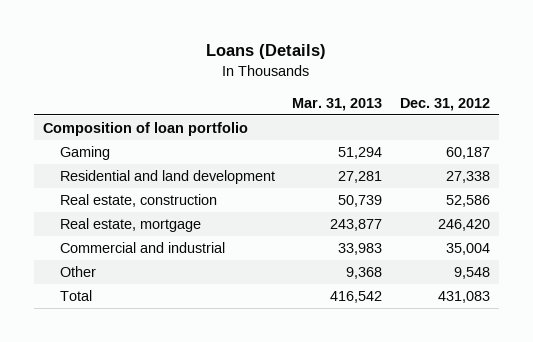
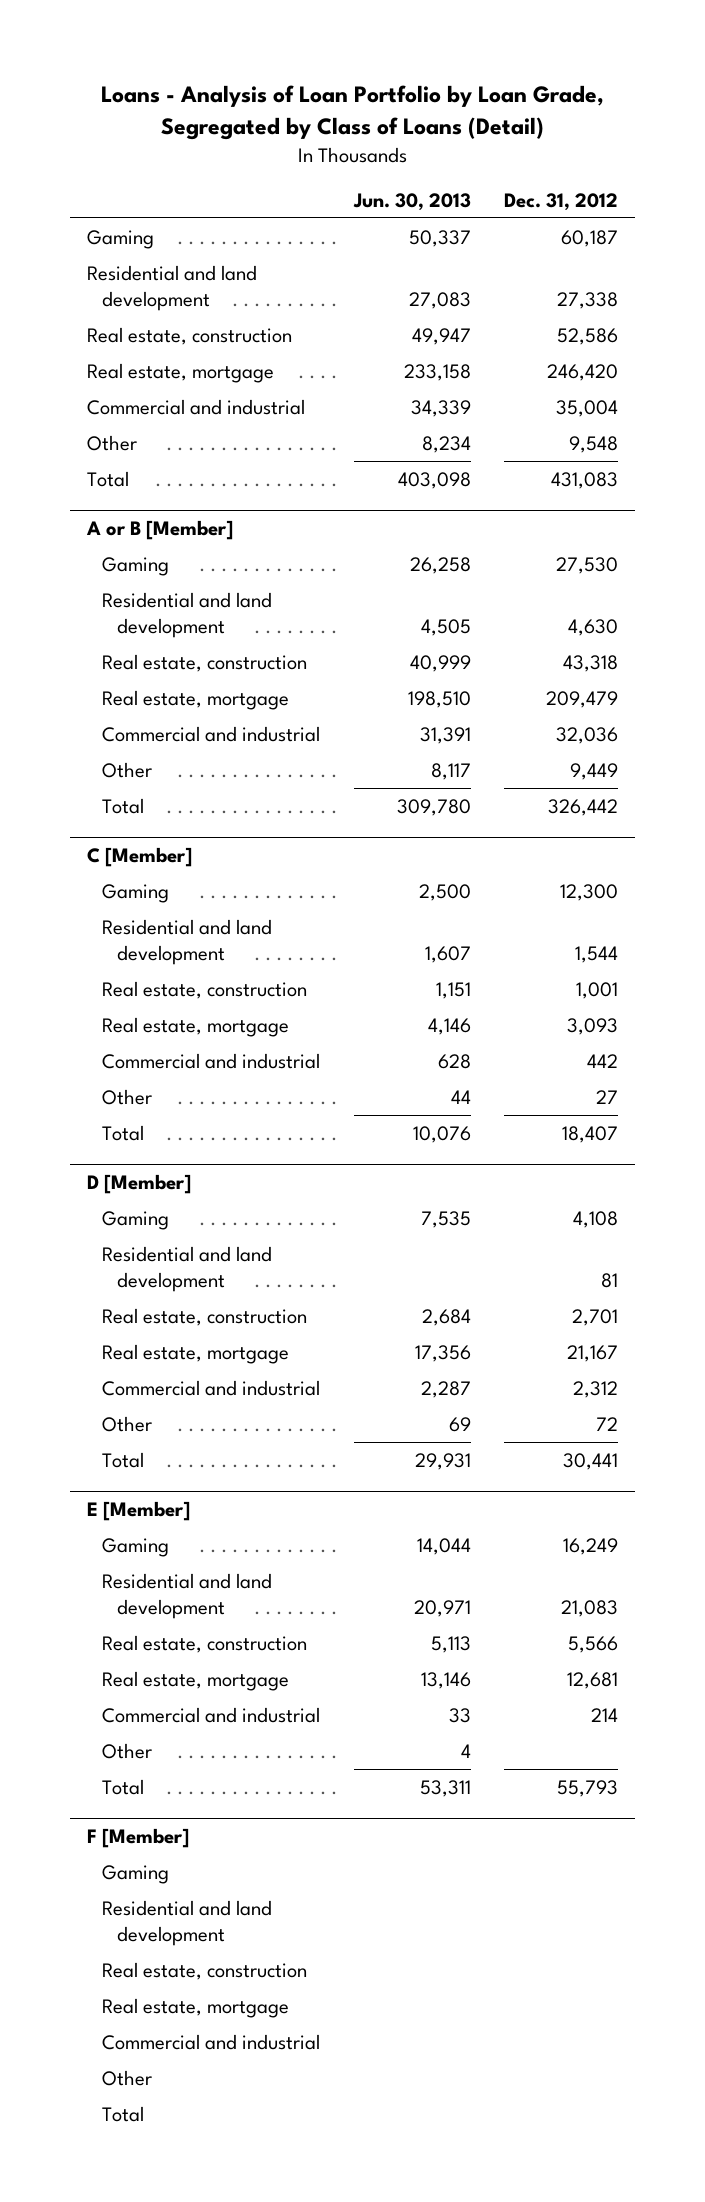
- Loans (Details)
+ Loans - Analysis of Loan Portfolio by Loan Grade, Segregated by Class of Loans (Detail)
- | Mar. 31, 2013 | Dec. 31, 2012
+ | Jun. 30, 2013 | Dec. 31, 2012
- Composition of loan portfolio
+ A or B [Member]
+ Gaming | 26,258 | 27,530
+ Residential and land development | 4,505 | 4,630
+ Real estate, construction | 40,999 | 43,318
+ Real estate, mortgage | 198,510 | 209,479
+ Commercial and industrial | 31,391 | 32,036
+ Other | 8,117 | 9,449
+ Total | 309,780 | 326,442
+ C [Member]
+ Gaming | 2,500 | 12,300
+ Residential and land development | 1,607 | 1,544
+ Real estate, construction | 1,151 | 1,001
+ Real estate, mortgage | 4,146 | 3,093
+ Commercial and industrial | 628 | 442
+ Other | 44 | 27
+ Total | 10,076 | 18,407
+ D [Member]
+ Gaming | 7,535 | 4,108
+ Residential and land development | | 81
+ Real estate, construction | 2,684 | 2,701
+ Real estate, mortgage | 17,356 | 21,167
+ Commercial and industrial | 2,287 | 2,312
+ Other | 69 | 72
+ Total | 29,931 | 30,441
+ E [Member]
+ Gaming | 14,044 | 16,249
+ Residential and land development | 20,971 | 21,083
+ Real estate, construction | 5,113 | 5,566
+ Real estate, mortgage | 13,146 | 12,681
+ Commercial and industrial | 33 | 214
+ Other | 4 |
+ Total | 53,311 | 55,793
+ F [Member]
+ Gaming
+ Residential and land development
+ Real estate, construction
+ Real estate, mortgage
+ Commercial and industrial
+ Other
+ Total

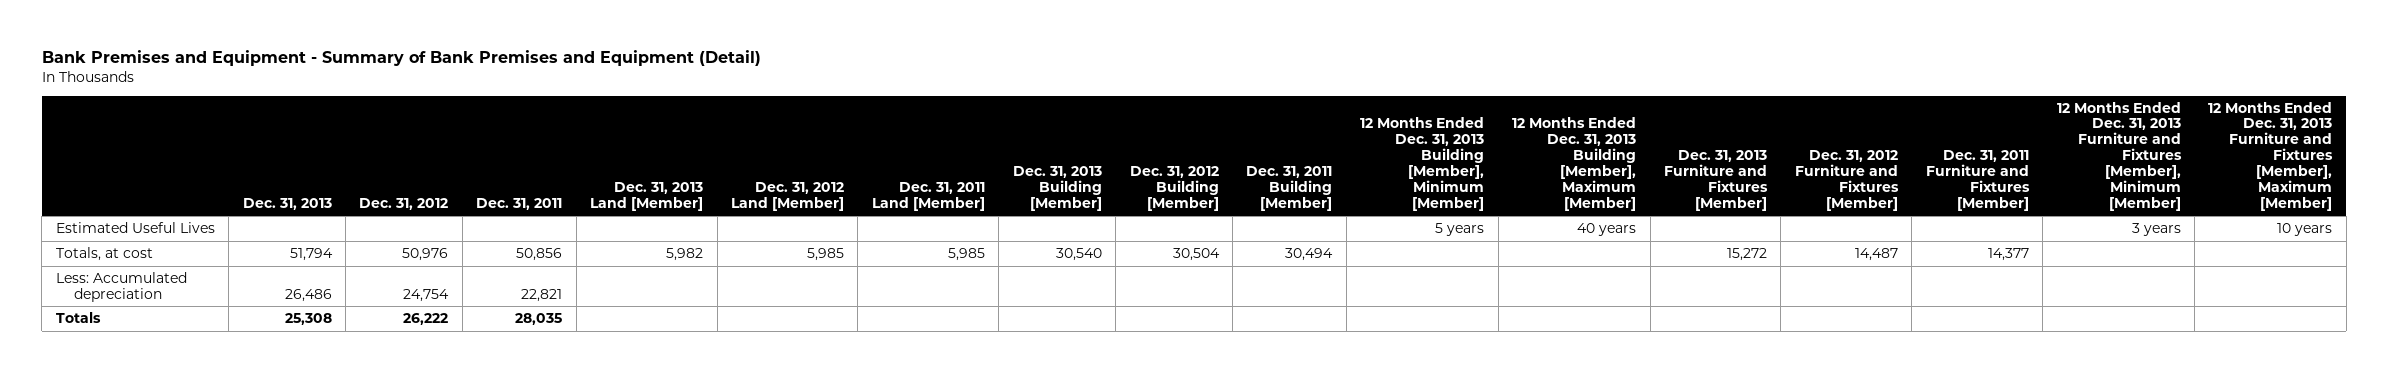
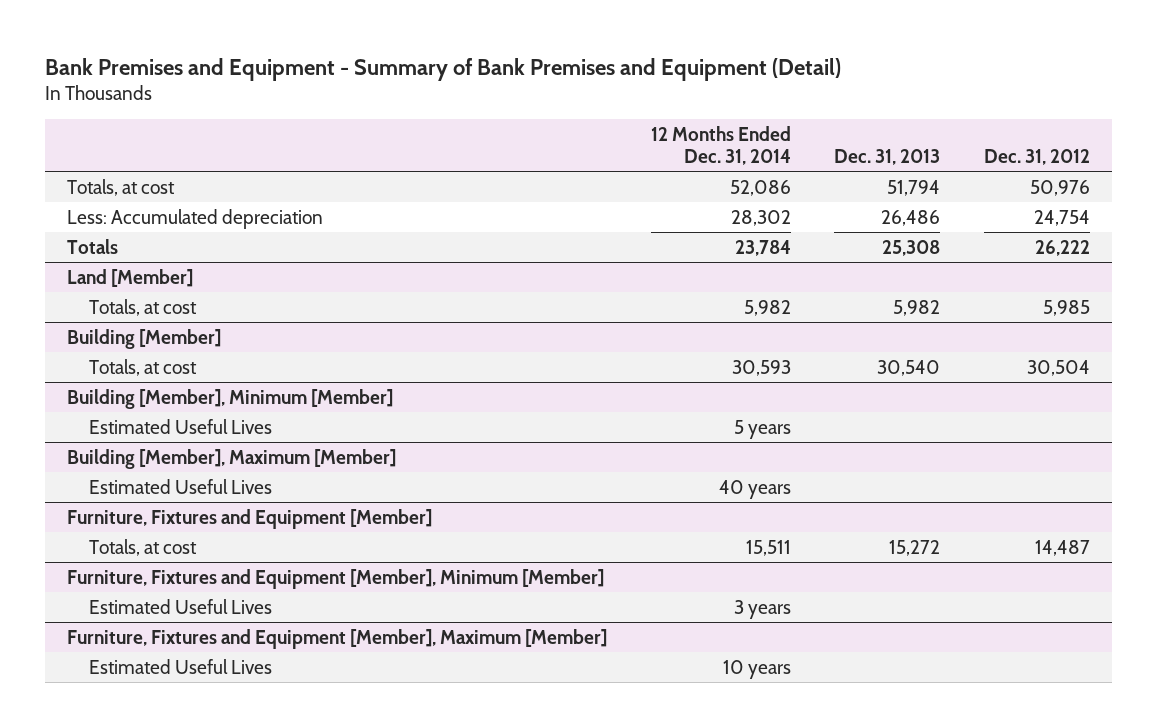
- | Dec. 31, 2013 | Dec. 31, 2012 | Dec. 31, 2011 | Dec. 31, 2013 Land [Member] | Dec. 31, 2012 Land [Member] | Dec. 31, 2011 Land [Member] | Dec. 31, 2013 Building [Member] | Dec. 31, 2012 Building [Member] | Dec. 31, 2011 Building [Member] | 12 Months Ended Dec. 31, 2013 Building [Member], Minimum [Member] | 12 Months Ended Dec. 31, 2013 Building [Member], Maximum [Member] | Dec. 31, 2013 Furniture and Fixtures [Member] | Dec. 31, 2012 Furniture and Fixtures [Member] | Dec. 31, 2011 Furniture and Fixtures [Member] | 12 Months Ended Dec. 31, 2013 Furniture and Fixtures [Member], Minimum [Member] | 12 Months Ended Dec. 31, 2013 Furniture and Fixtures [Member], Maximum [Member]
+ | 12 Months Ended Dec. 31, 2014 | Dec. 31, 2013 | Dec. 31, 2012
- Estimated Useful Lives | | | | | | | | | | 5 years | 40 years | | | | 3 years | 10 years
+ Land [Member]
+ Totals, at cost | 5,982 | 5,982 | 5,985
+ Building [Member]
+ Totals, at cost | 30,593 | 30,540 | 30,504
+ Building [Member], Minimum [Member]
+ Estimated Useful Lives | 5 years | |
+ Building [Member], Maximum [Member]
+ Estimated Useful Lives | 40 years | |
+ Furniture, Fixtures and Equipment [Member]
+ Totals, at cost | 15,511 | 15,272 | 14,487
+ Furniture, Fixtures and Equipment [Member], Minimum [Member]
+ Estimated Useful Lives | 3 years | |
+ Furniture, Fixtures and Equipment [Member], Maximum [Member]
+ Estimated Useful Lives | 10 years | |

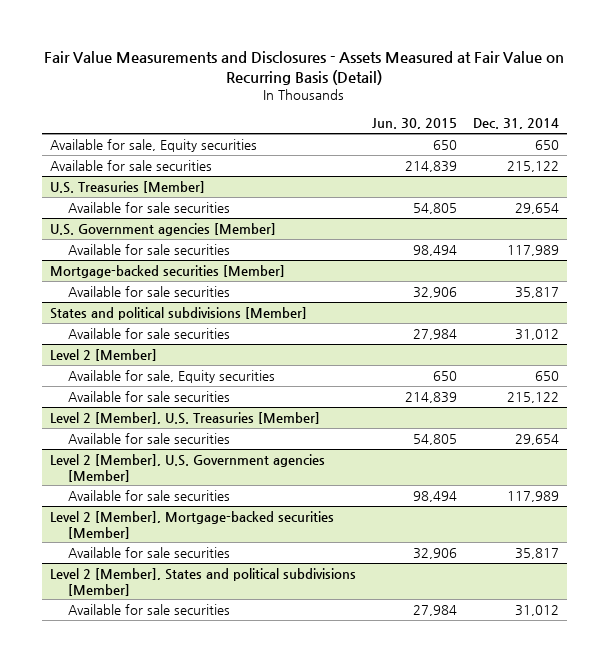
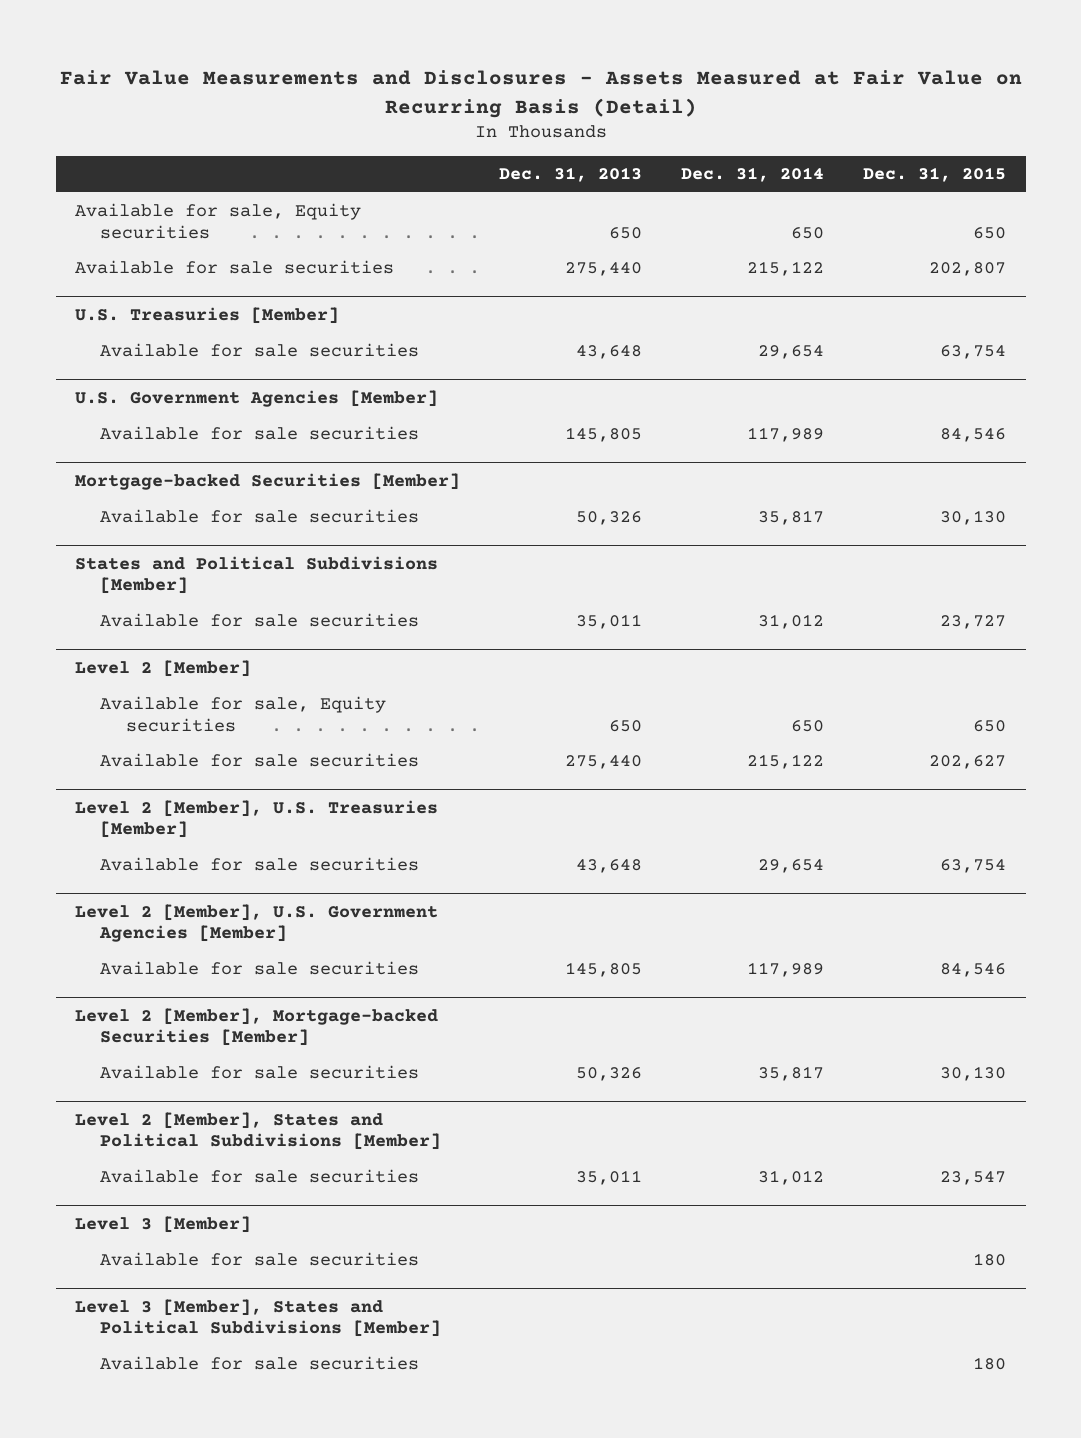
- | Jun. 30, 2015 | Dec. 31, 2014
+ | Dec. 31, 2013 | Dec. 31, 2014 | Dec. 31, 2015
- U.S. Government agencies [Member]
+ U.S. Government Agencies [Member]
- Mortgage-backed securities [Member]
+ Mortgage-backed Securities [Member]
- States and political subdivisions [Member]
+ States and Political Subdivisions [Member]
- Level 2 [Member], U.S. Government agencies [Member]
+ Level 2 [Member], U.S. Government Agencies [Member]
- Level 2 [Member], Mortgage-backed securities [Member]
+ Level 2 [Member], Mortgage-backed Securities [Member]
- Level 2 [Member], States and political subdivisions [Member]
+ Level 2 [Member], States and Political Subdivisions [Member]
+ Level 3 [Member]
+ Available for sale securities | | | 180
+ Level 3 [Member], States and Political Subdivisions [Member]
+ Available for sale securities | | | 180

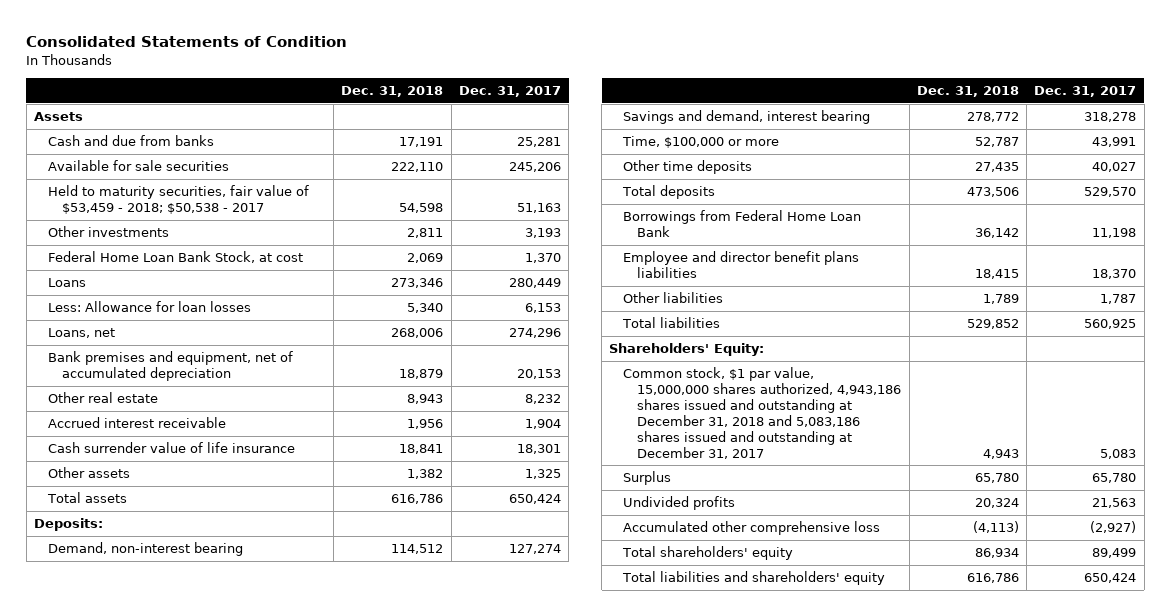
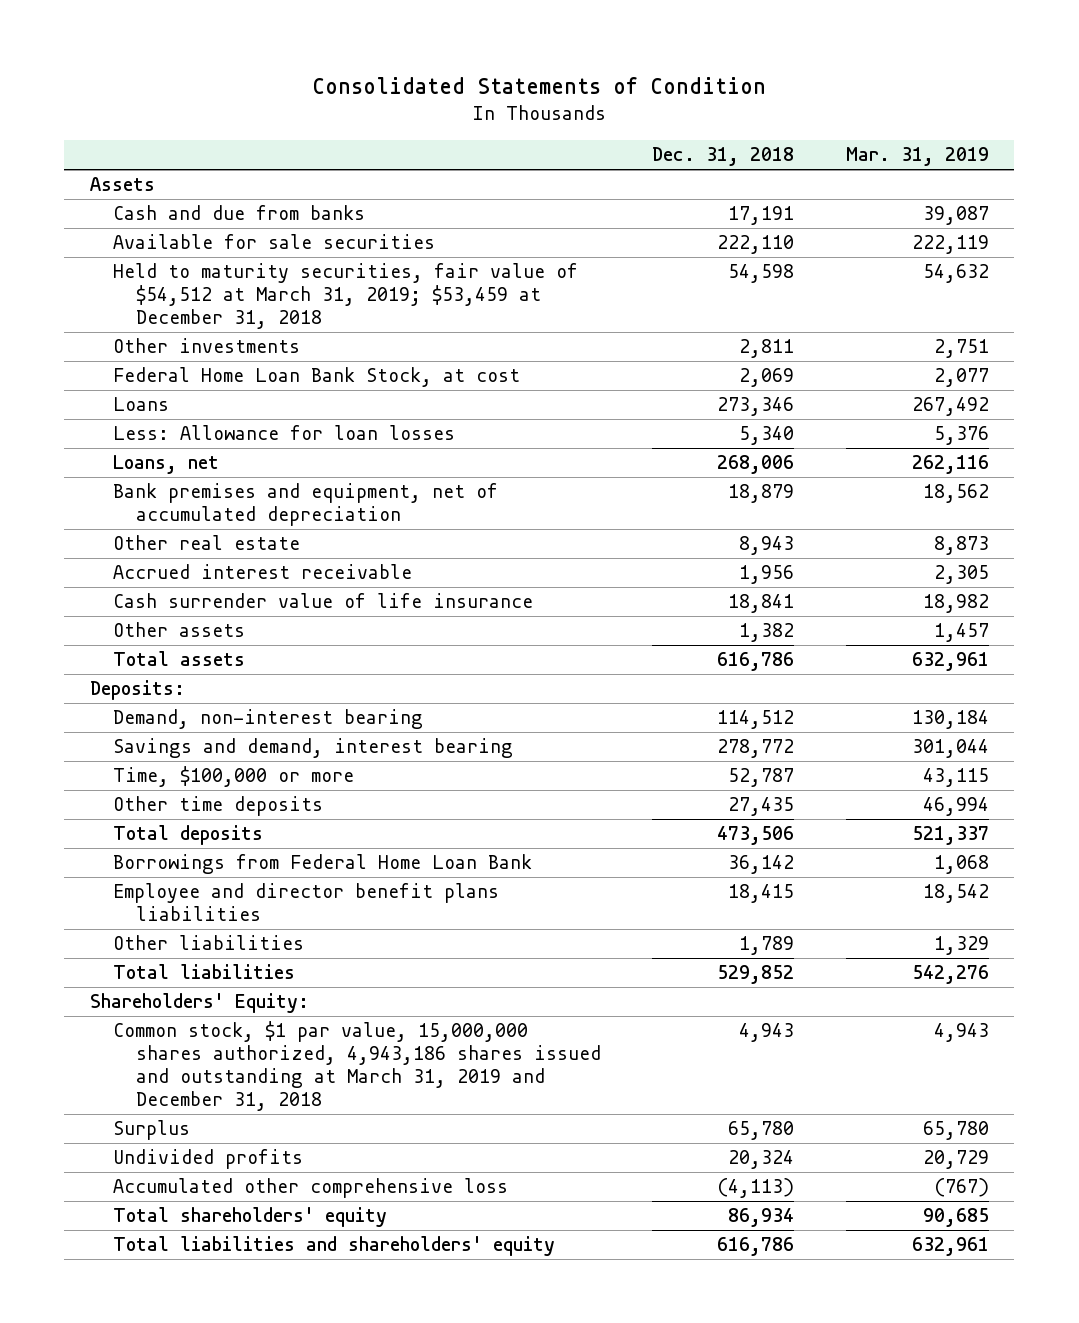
- | Dec. 31, 2018 | Dec. 31, 2017
+ | Dec. 31, 2018 | Mar. 31, 2019
- Held to maturity securities, fair value of $53,459 - 2018; $50,538 - 2017 | 54,598 | 51,163
+ Held to maturity securities, fair value of $54,512 at March 31, 2019; $53,459 at December 31, 2018 | 54,598 | 54,632
- Common stock, $1 par value, 15,000,000 shares authorized, 4,943,186 shares issued and outstanding at December 31, 2018 and 5,083,186 shares issued and outstanding at December 31, 2017 | 4,943 | 5,083
+ Common stock, $1 par value, 15,000,000 shares authorized, 4,943,186 shares issued and outstanding at March 31, 2019 and December 31, 2018 | 4,943 | 4,943

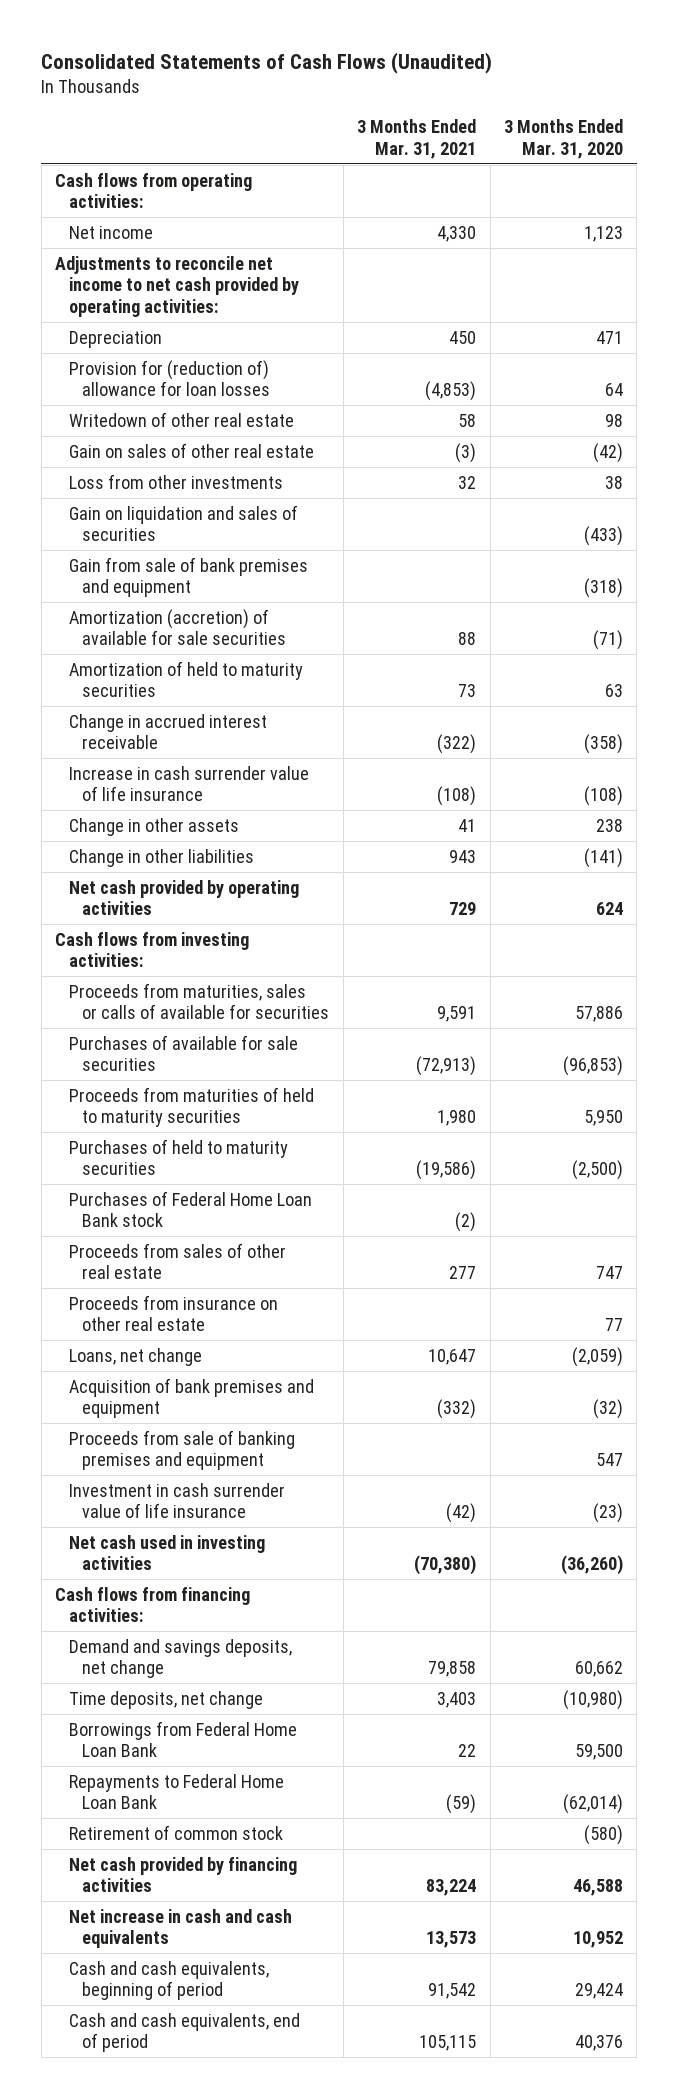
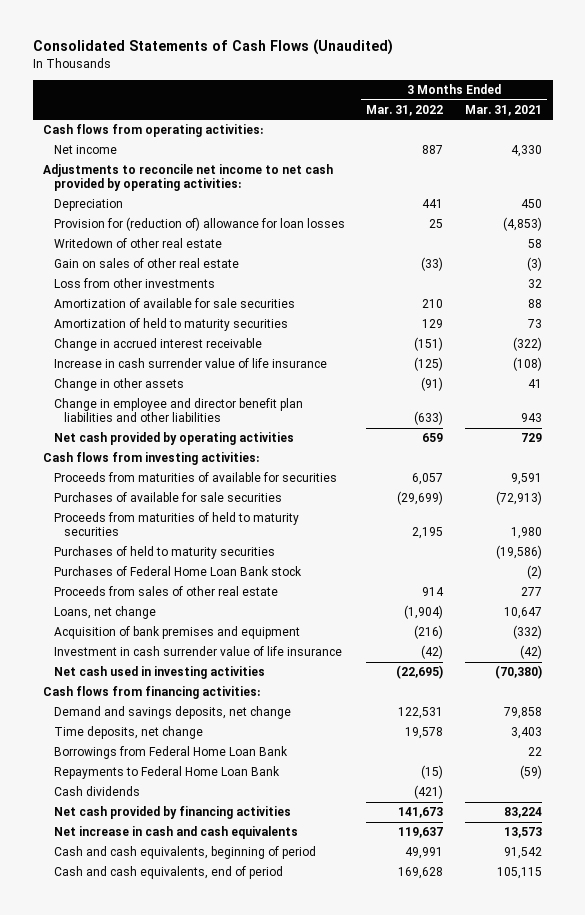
- | 3 Months Ended Mar. 31, 2021 | 3 Months Ended Mar. 31, 2020
+ | 3 Months Ended Mar. 31, 2022 | 3 Months Ended Mar. 31, 2021
- Gain on liquidation and sales of securities | | (433)
- Gain from sale of bank premises and equipment | | (318)
- Amortization (accretion) of available for sale securities | 88 | (71)
+ Amortization of available for sale securities | 210 | 88
- Change in other liabilities | 943 | (141)
+ Change in employee and director benefit plan liabilities and other liabilities | (633) | 943
- Proceeds from maturities, sales or calls of available for securities | 9,591 | 57,886
+ Proceeds from maturities of available for securities | 6,057 | 9,591
- Proceeds from insurance on other real estate | | 77
- Proceeds from sale of banking premises and equipment | | 547
- Retirement of common stock | | (580)
+ Cash dividends | (421) |

